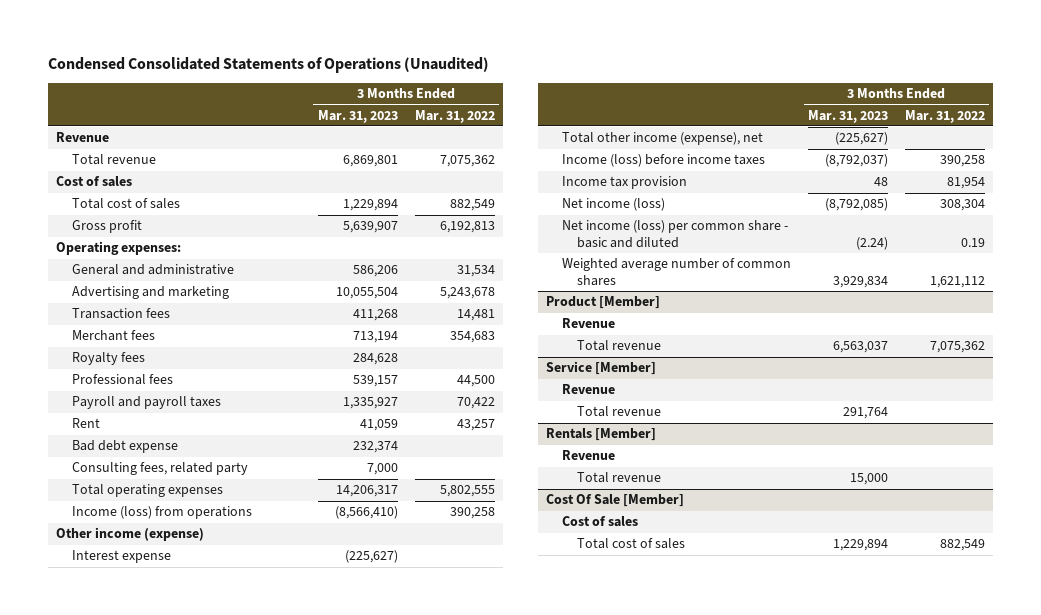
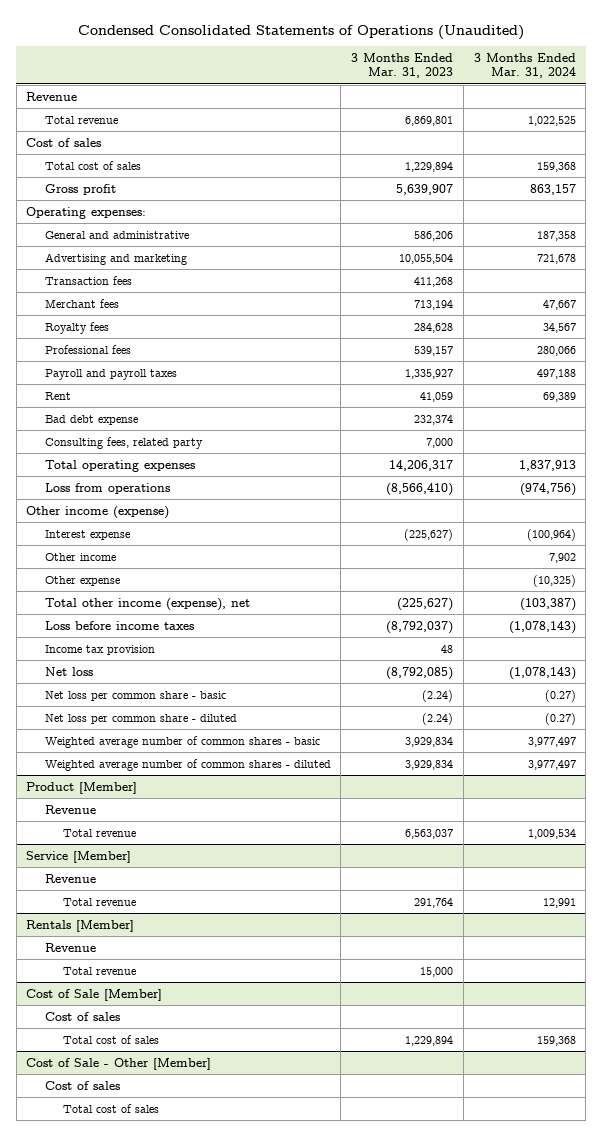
- | 3 Months Ended Mar. 31, 2023 | 3 Months Ended Mar. 31, 2022
+ | 3 Months Ended Mar. 31, 2023 | 3 Months Ended Mar. 31, 2024
- Income (loss) from operations | (8,566,410) | 390,258
+ Loss from operations | (8,566,410) | (974,756)
+ Other income | | 7,902
+ Other expense | | (10,325)
- Income (loss) before income taxes | (8,792,037) | 390,258
+ Loss before income taxes | (8,792,037) | (1,078,143)
- Net income (loss) | (8,792,085) | 308,304
- Net income (loss) per common share - basic and diluted | (2.24) | 0.19
- Weighted average number of common shares | 3,929,834 | 1,621,112
+ Net loss | (8,792,085) | (1,078,143)
+ Net loss per common share - basic | (2.24) | (0.27)
+ Net loss per common share - diluted | (2.24) | (0.27)
+ Weighted average number of common shares - basic | 3,929,834 | 3,977,497
+ Weighted average number of common shares - diluted | 3,929,834 | 3,977,497
- Cost Of Sale [Member]
+ Cost of Sale [Member]
+ Cost of Sale - Other [Member]
+ Cost of sales
+ Total cost of sales

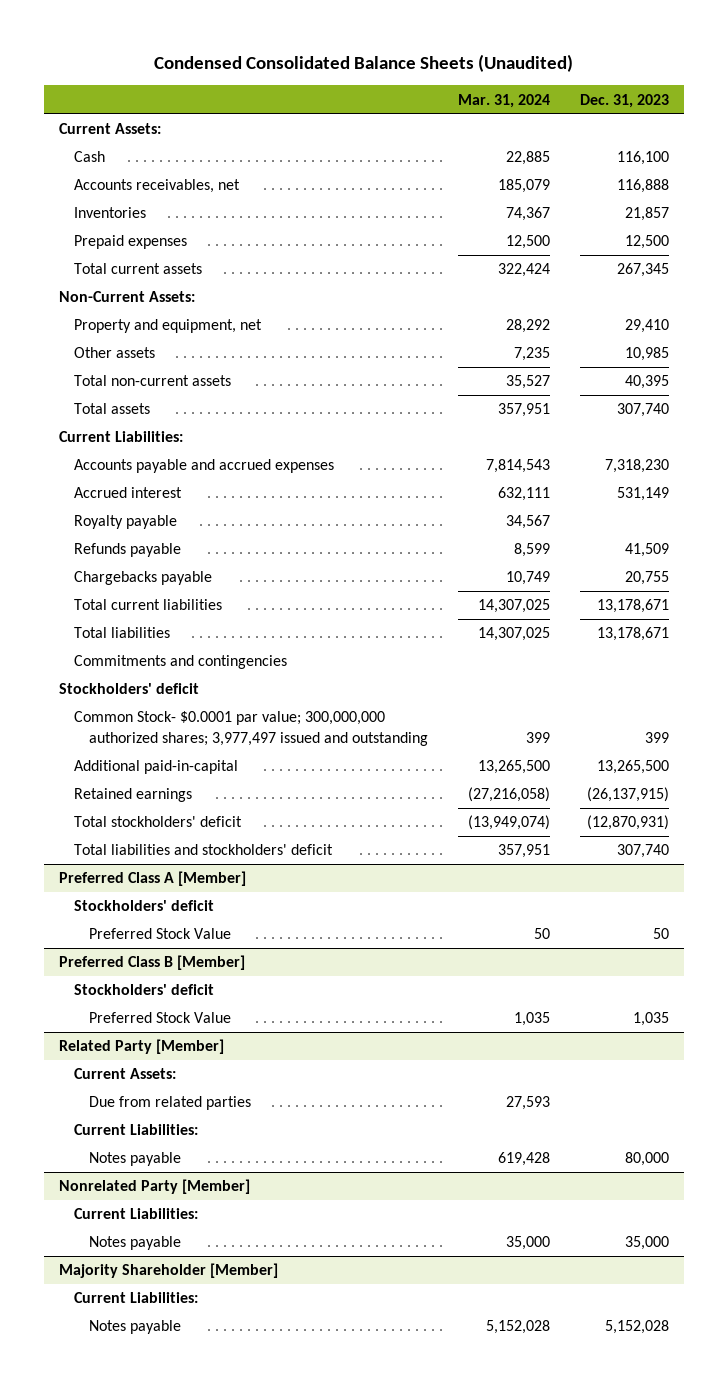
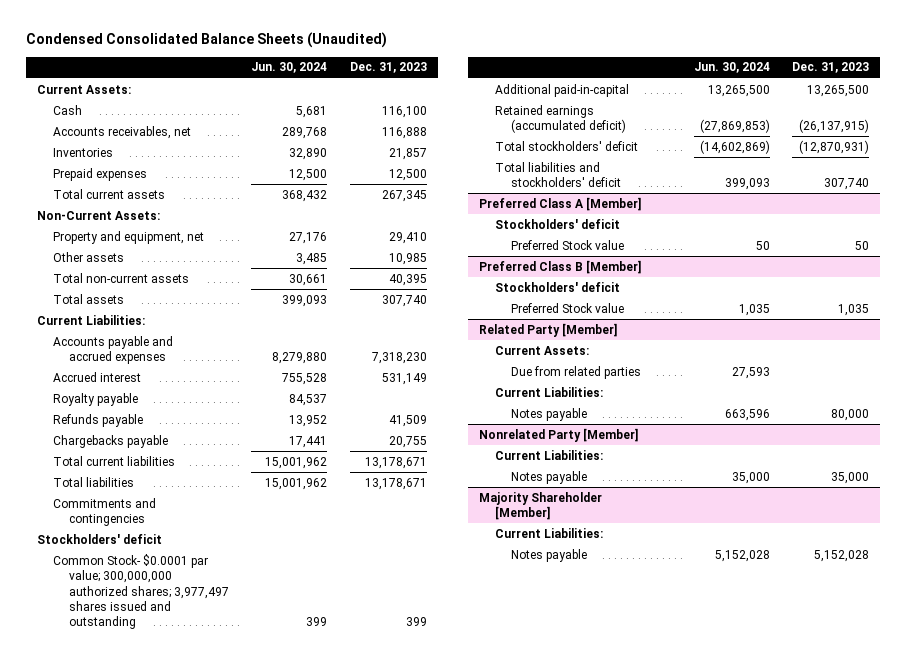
- | Mar. 31, 2024 | Dec. 31, 2023
+ | Jun. 30, 2024 | Dec. 31, 2023
- Common Stock- $0.0001 par value; 300,000,000 authorized shares; 3,977,497 issued and outstanding | 399 | 399
+ Common Stock- $0.0001 par value; 300,000,000 authorized shares; 3,977,497 shares issued and outstanding | 399 | 399
- Retained earnings | (27,216,058) | (26,137,915)
+ Retained earnings (accumulated deficit) | (27,869,853) | (26,137,915)
@ Preferred Class A [Member]
- Preferred Stock Value | 50 | 50
+ Preferred Stock value | 50 | 50
@ Preferred Class B [Member]
- Preferred Stock Value | 1,035 | 1,035
+ Preferred Stock value | 1,035 | 1,035

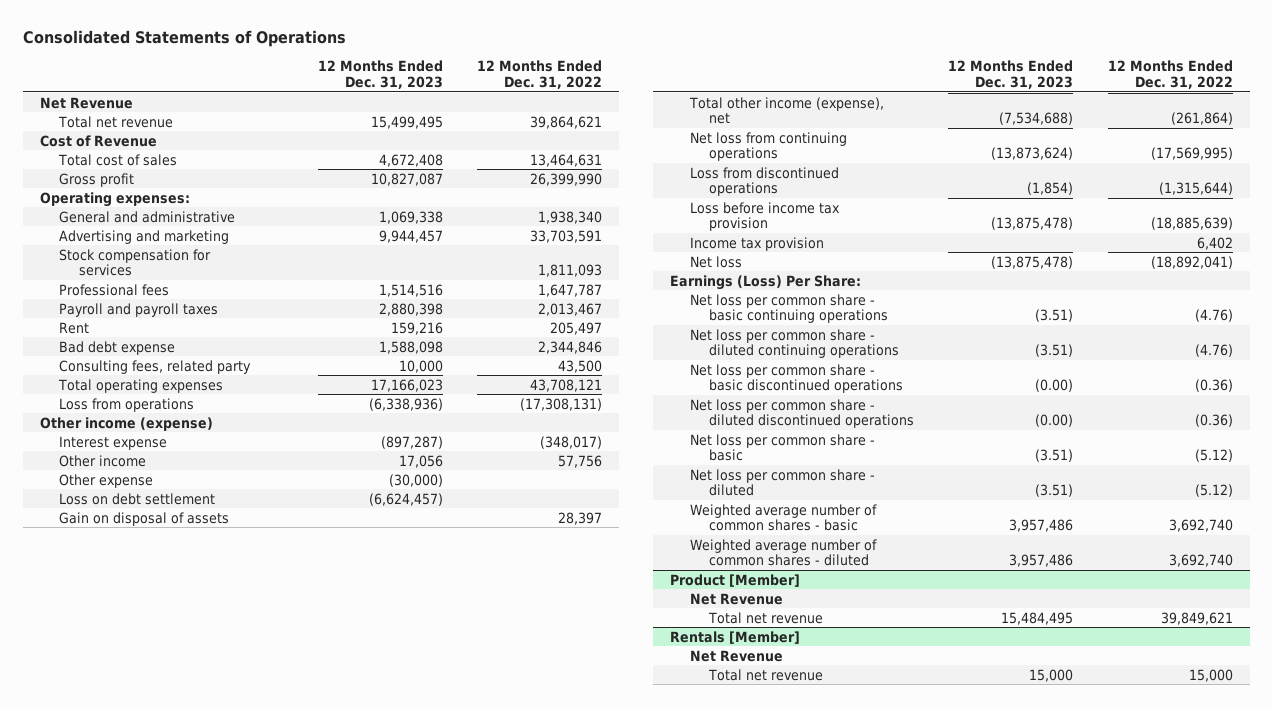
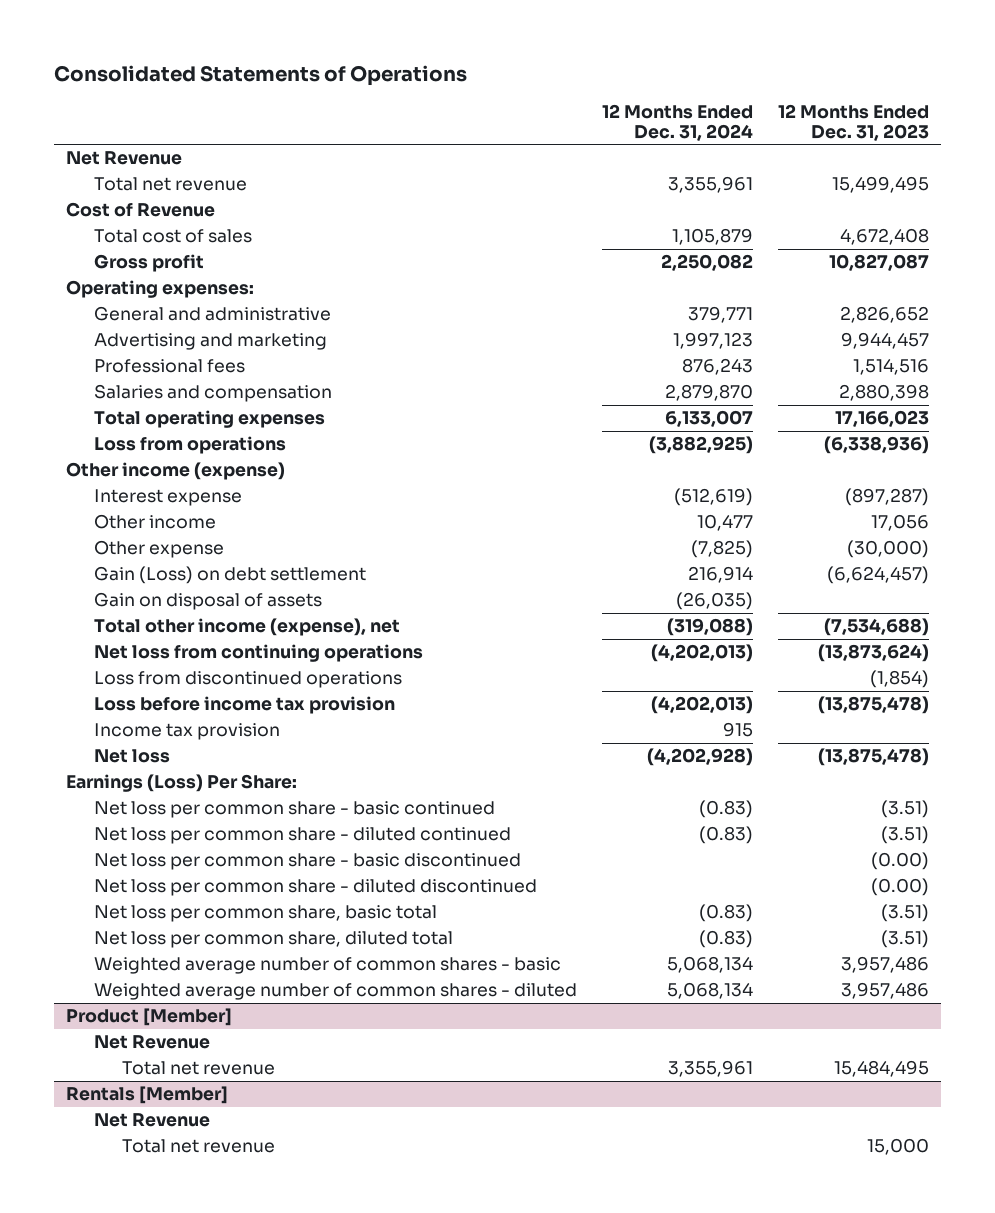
- | 12 Months Ended Dec. 31, 2023 | 12 Months Ended Dec. 31, 2022
+ | 12 Months Ended Dec. 31, 2024 | 12 Months Ended Dec. 31, 2023
- General and administrative | 1,069,338 | 1,938,340
+ General and administrative | 379,771 | 2,826,652
- Stock compensation for services | | 1,811,093
- Payroll and payroll taxes | 2,880,398 | 2,013,467
- Rent | 159,216 | 205,497
- Bad debt expense | 1,588,098 | 2,344,846
- Consulting fees, related party | 10,000 | 43,500
+ Salaries and compensation | 2,879,870 | 2,880,398
- Loss on debt settlement | (6,624,457) |
+ Gain (Loss) on debt settlement | 216,914 | (6,624,457)
- Net loss per common share - basic continuing operations | (3.51) | (4.76)
- Net loss per common share - diluted continuing operations | (3.51) | (4.76)
- Net loss per common share - basic discontinued operations | (0.00) | (0.36)
- Net loss per common share - diluted discontinued operations | (0.00) | (0.36)
- Net loss per common share - basic | (3.51) | (5.12)
- Net loss per common share - diluted | (3.51) | (5.12)
+ Net loss per common share - basic continued | (0.83) | (3.51)
+ Net loss per common share - diluted continued | (0.83) | (3.51)
+ Net loss per common share - basic discontinued | | (0.00)
+ Net loss per common share - diluted discontinued | | (0.00)
+ Net loss per common share, basic total | (0.83) | (3.51)
+ Net loss per common share, diluted total | (0.83) | (3.51)

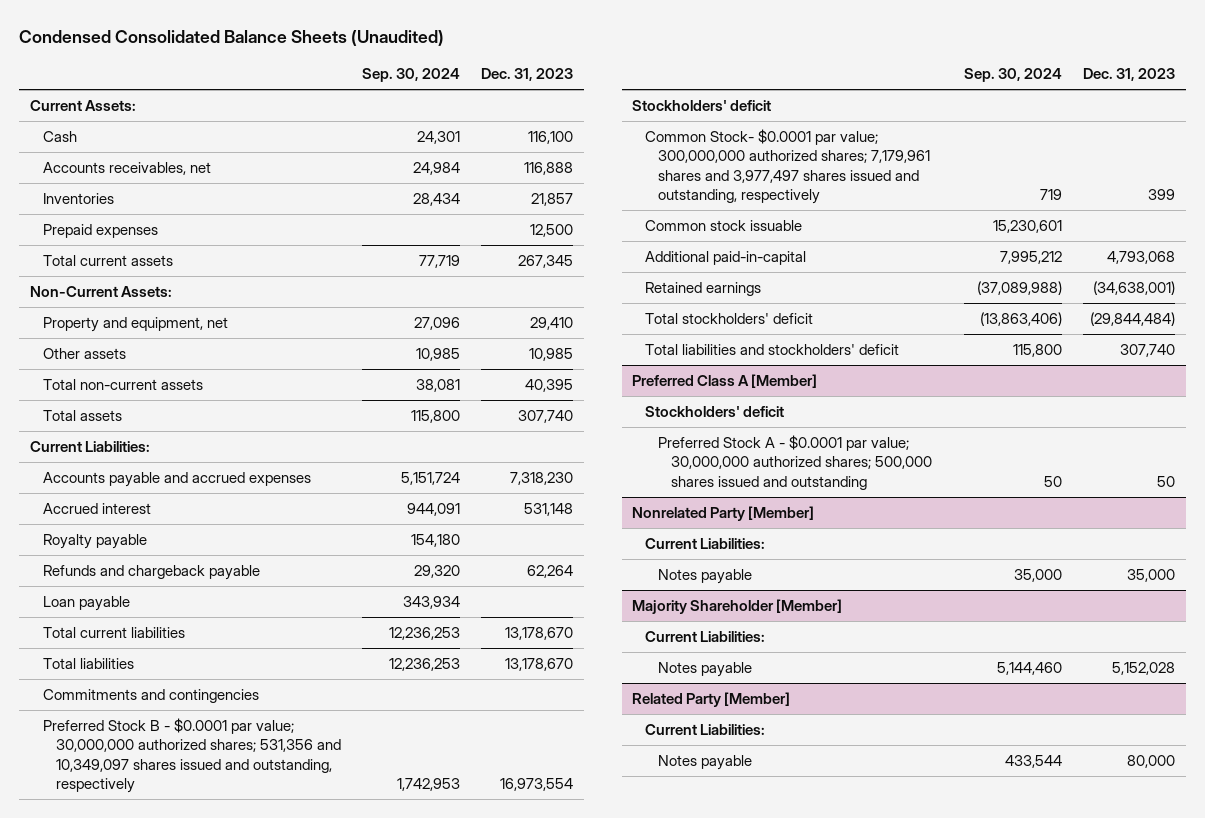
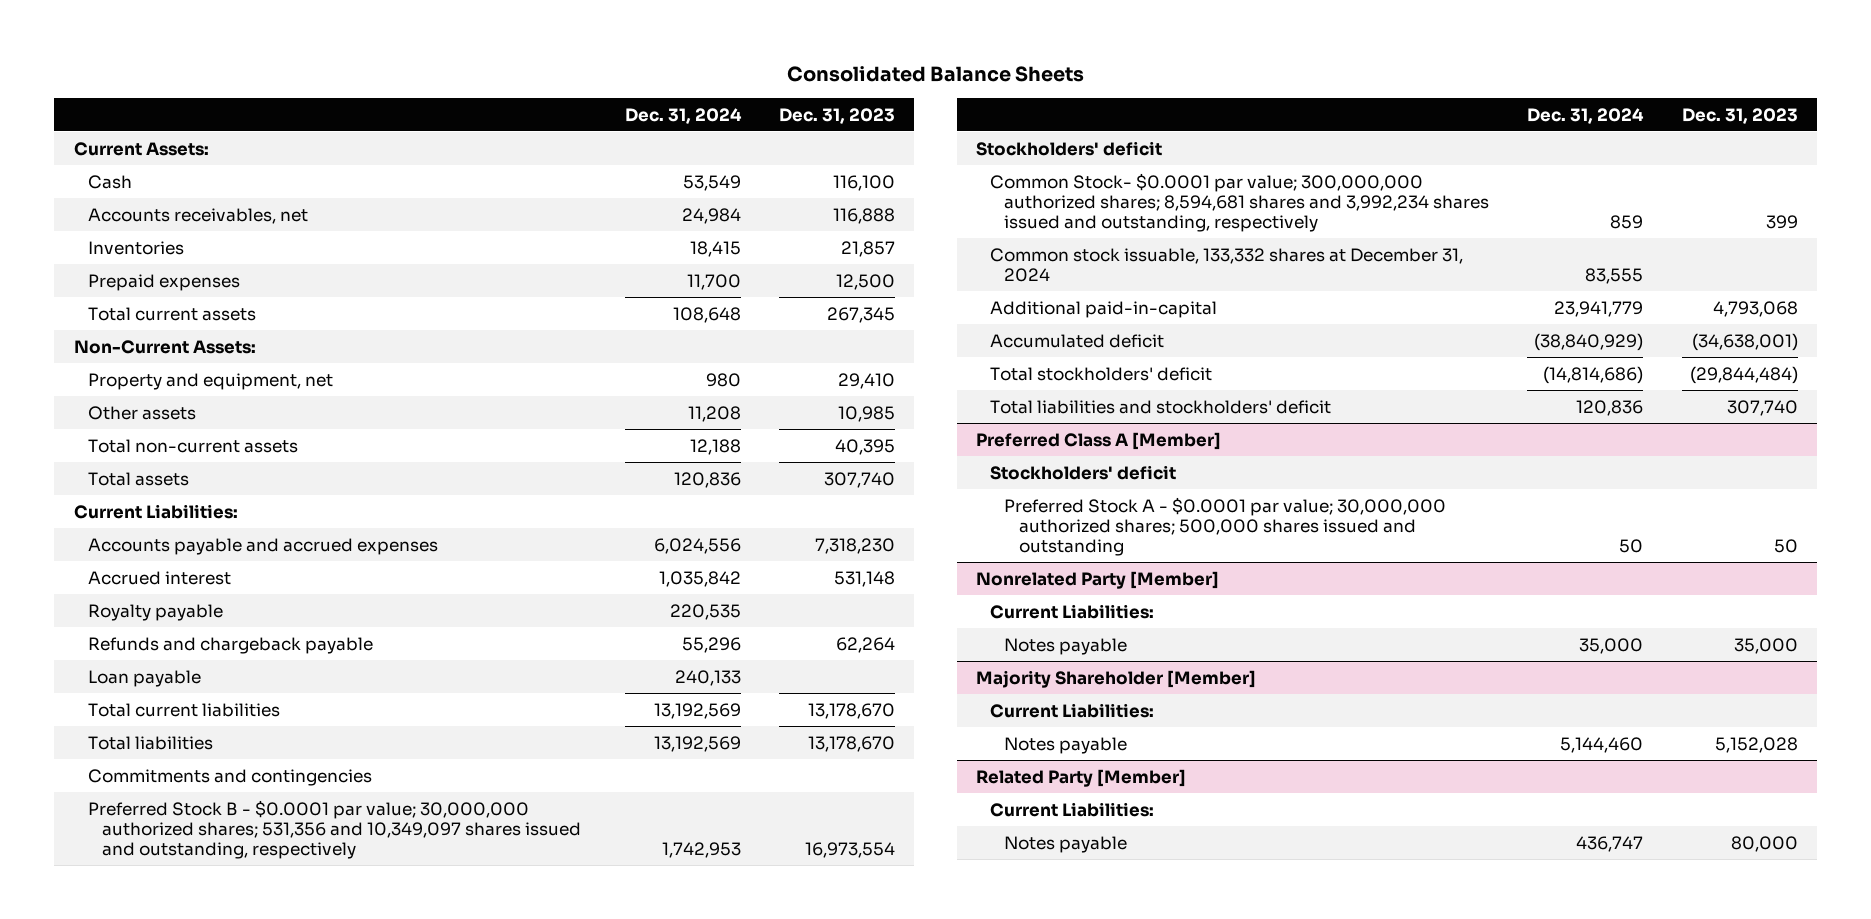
- Condensed Consolidated Balance Sheets (Unaudited)
+ Consolidated Balance Sheets
- | Sep. 30, 2024 | Dec. 31, 2023
+ | Dec. 31, 2024 | Dec. 31, 2023
- Common Stock- $0.0001 par value; 300,000,000 authorized shares; 7,179,961 shares and 3,977,497 shares issued and outstanding, respectively | 719 | 399
- Common stock issuable | 15,230,601 |
+ Common Stock- $0.0001 par value; 300,000,000 authorized shares; 8,594,681 shares and 3,992,234 shares issued and outstanding, respectively | 859 | 399
+ Common stock issuable, 133,332 shares at December 31, 2024 | 83,555 |
- Retained earnings | (37,089,988) | (34,638,001)
+ Accumulated deficit | (38,840,929) | (34,638,001)

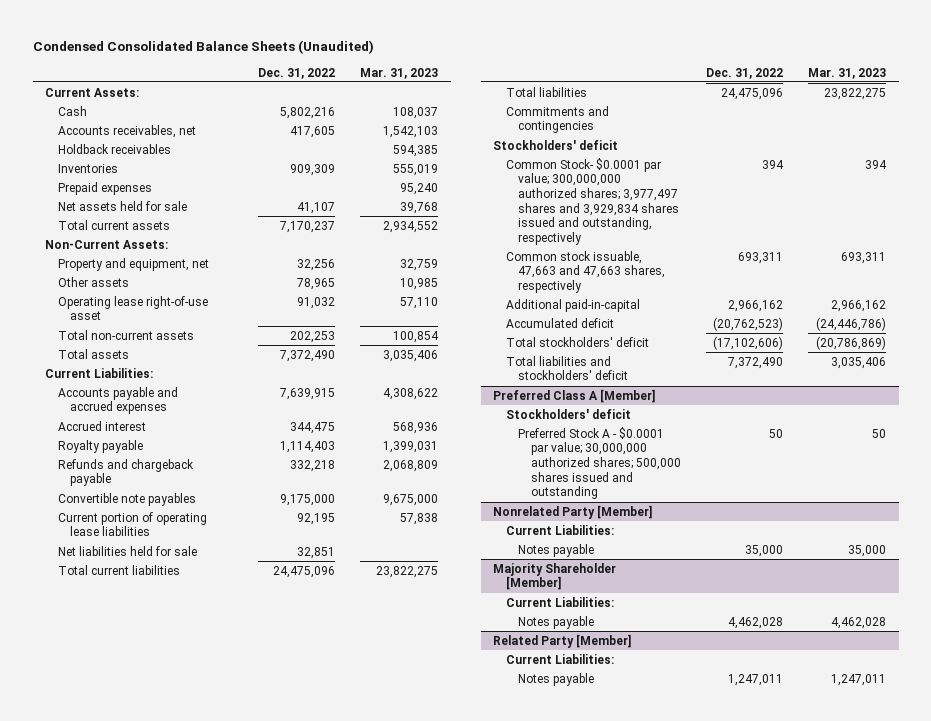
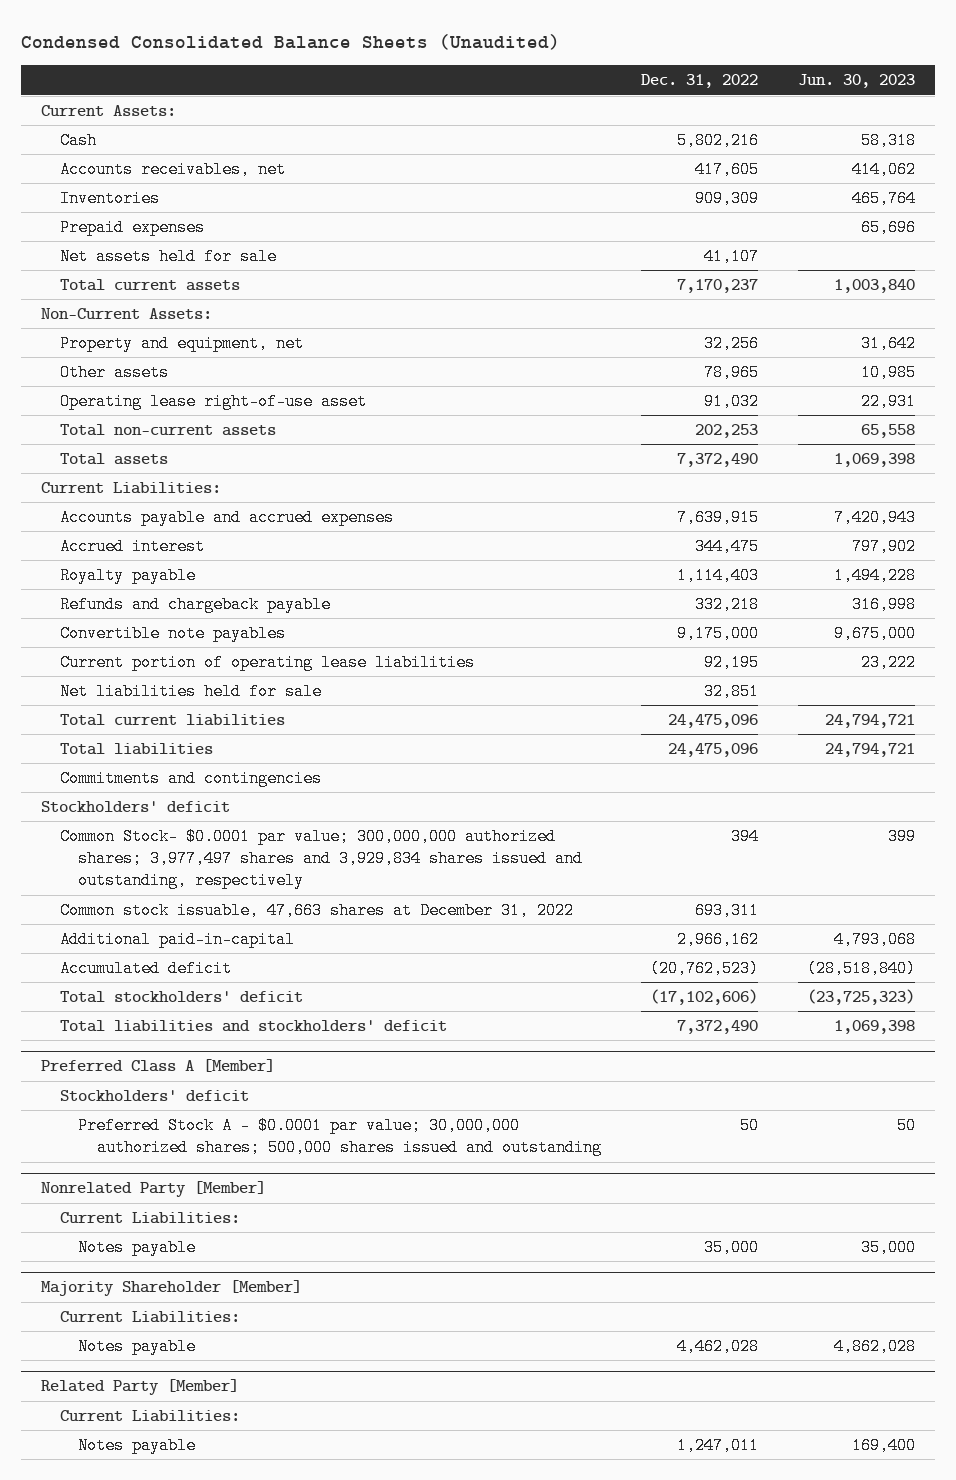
- | Dec. 31, 2022 | Mar. 31, 2023
+ | Dec. 31, 2022 | Jun. 30, 2023
- Holdback receivables | | 594,385
- Common stock issuable, 47,663 and 47,663 shares, respectively | 693,311 | 693,311
+ Common stock issuable, 47,663 shares at December 31, 2022 | 693,311 |

